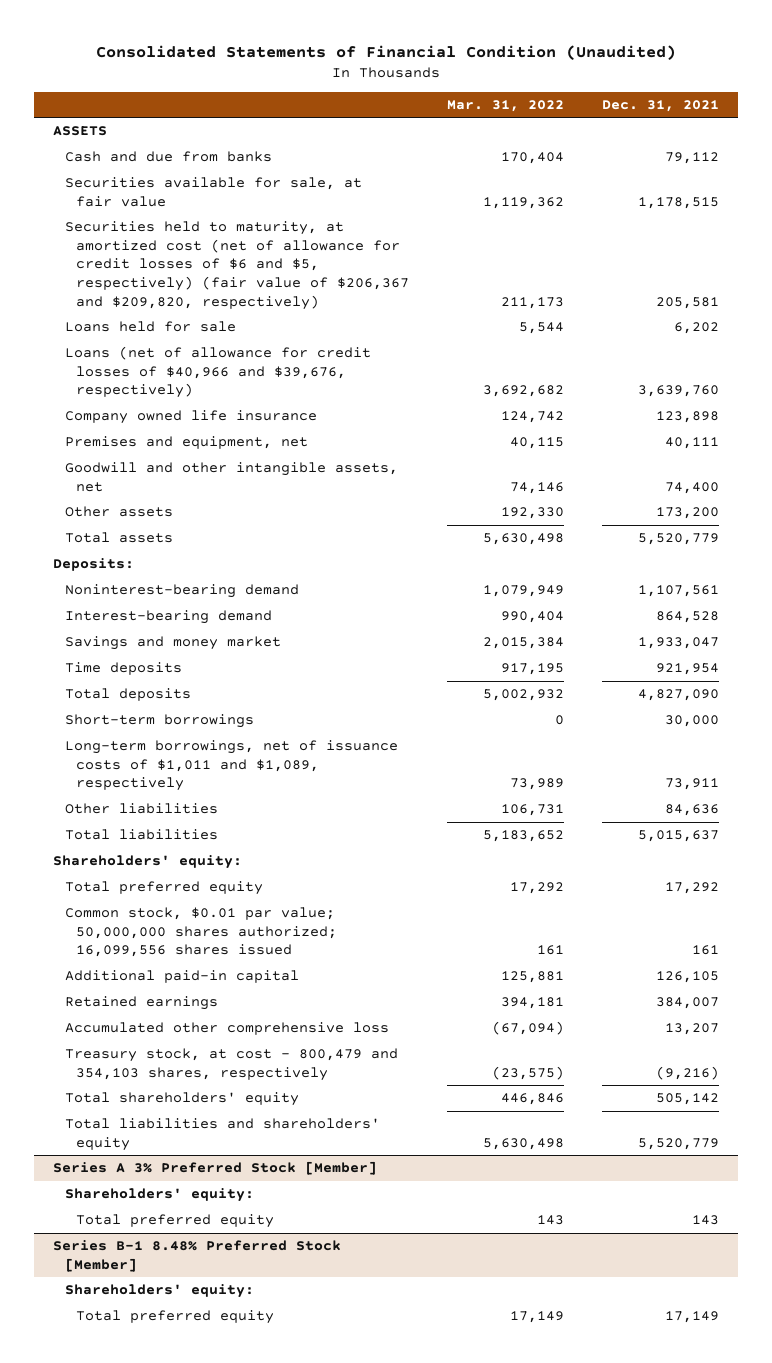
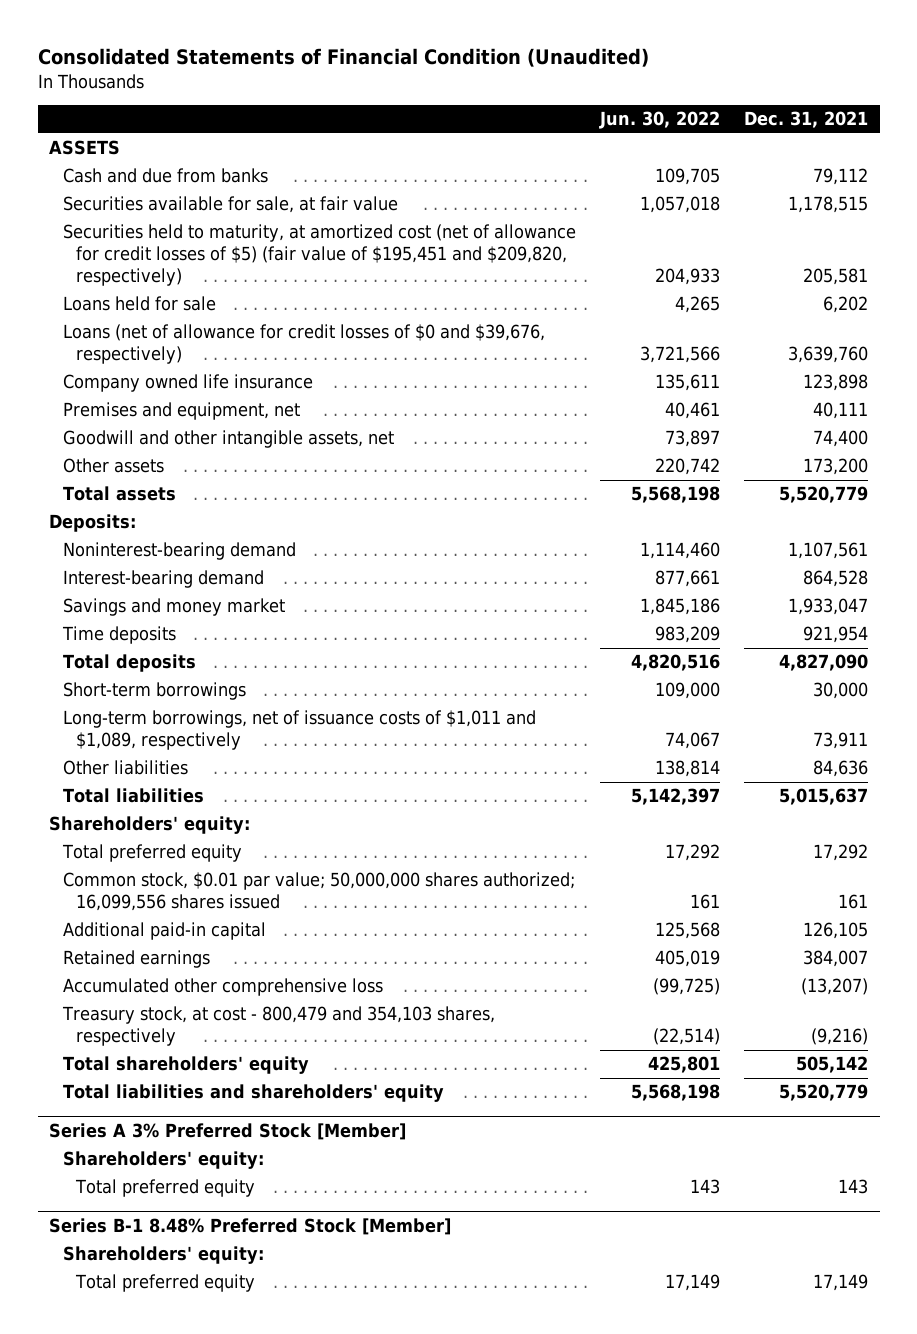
- | Mar. 31, 2022 | Dec. 31, 2021
+ | Jun. 30, 2022 | Dec. 31, 2021
- Securities held to maturity, at amortized cost (net of allowance for credit losses of $6 and $5, respectively) (fair value of $206,367 and $209,820, respectively) | 211,173 | 205,581
+ Securities held to maturity, at amortized cost (net of allowance for credit losses of $5) (fair value of $195,451 and $209,820, respectively) | 204,933 | 205,581
- Loans (net of allowance for credit losses of $40,966 and $39,676, respectively) | 3,692,682 | 3,639,760
+ Loans (net of allowance for credit losses of $0 and $39,676, respectively) | 3,721,566 | 3,639,760
- Accumulated other comprehensive loss | (67,094) | 13,207
+ Accumulated other comprehensive loss | (99,725) | (13,207)

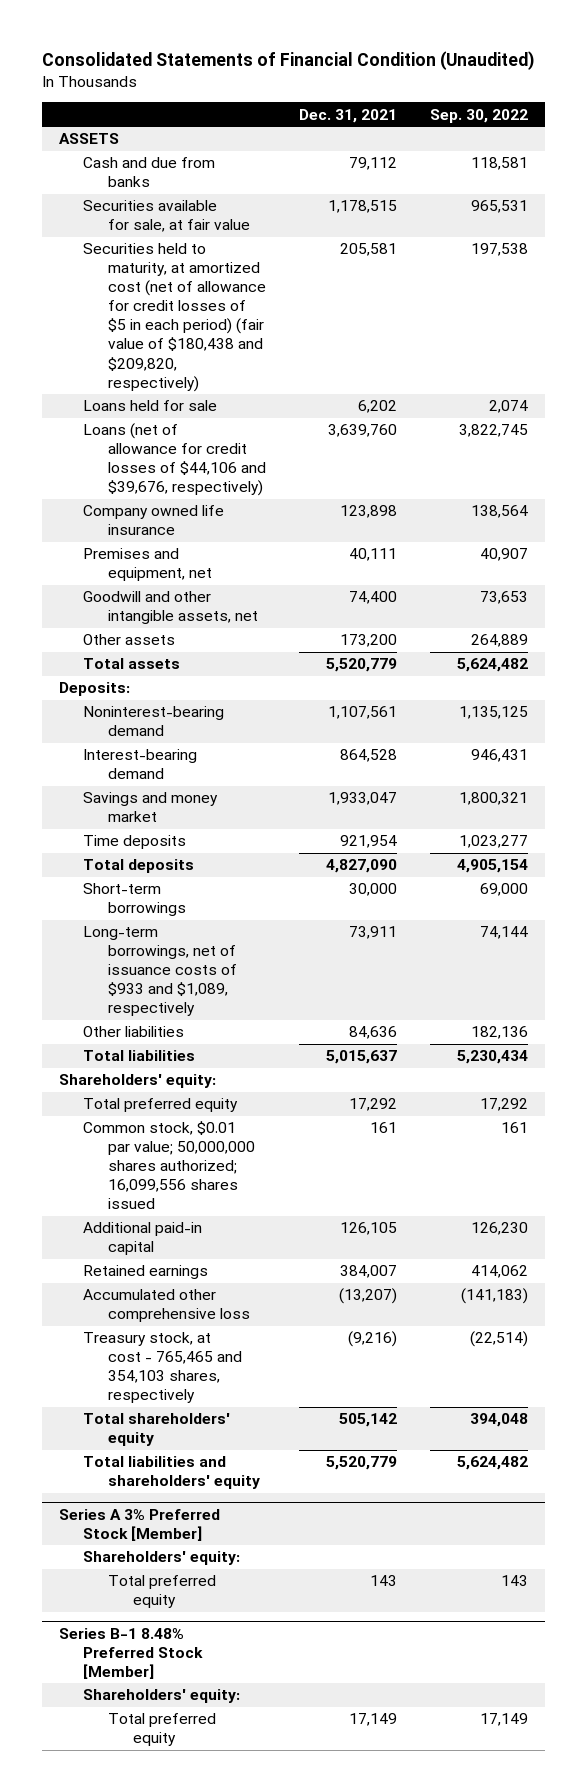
- | Jun. 30, 2022 | Dec. 31, 2021
+ | Dec. 31, 2021 | Sep. 30, 2022
- Securities held to maturity, at amortized cost (net of allowance for credit losses of $5) (fair value of $195,451 and $209,820, respectively) | 204,933 | 205,581
+ Securities held to maturity, at amortized cost (net of allowance for credit losses of $5 in each period) (fair value of $180,438 and $209,820, respectively) | 205,581 | 197,538
- Loans (net of allowance for credit losses of $0 and $39,676, respectively) | 3,721,566 | 3,639,760
+ Loans (net of allowance for credit losses of $44,106 and $39,676, respectively) | 3,639,760 | 3,822,745
- Long-term borrowings, net of issuance costs of $1,011 and $1,089, respectively | 74,067 | 73,911
+ Long-term borrowings, net of issuance costs of $933 and $1,089, respectively | 73,911 | 74,144
- Treasury stock, at cost - 800,479 and 354,103 shares, respectively | (22,514) | (9,216)
+ Treasury stock, at cost - 765,465 and 354,103 shares, respectively | (9,216) | (22,514)

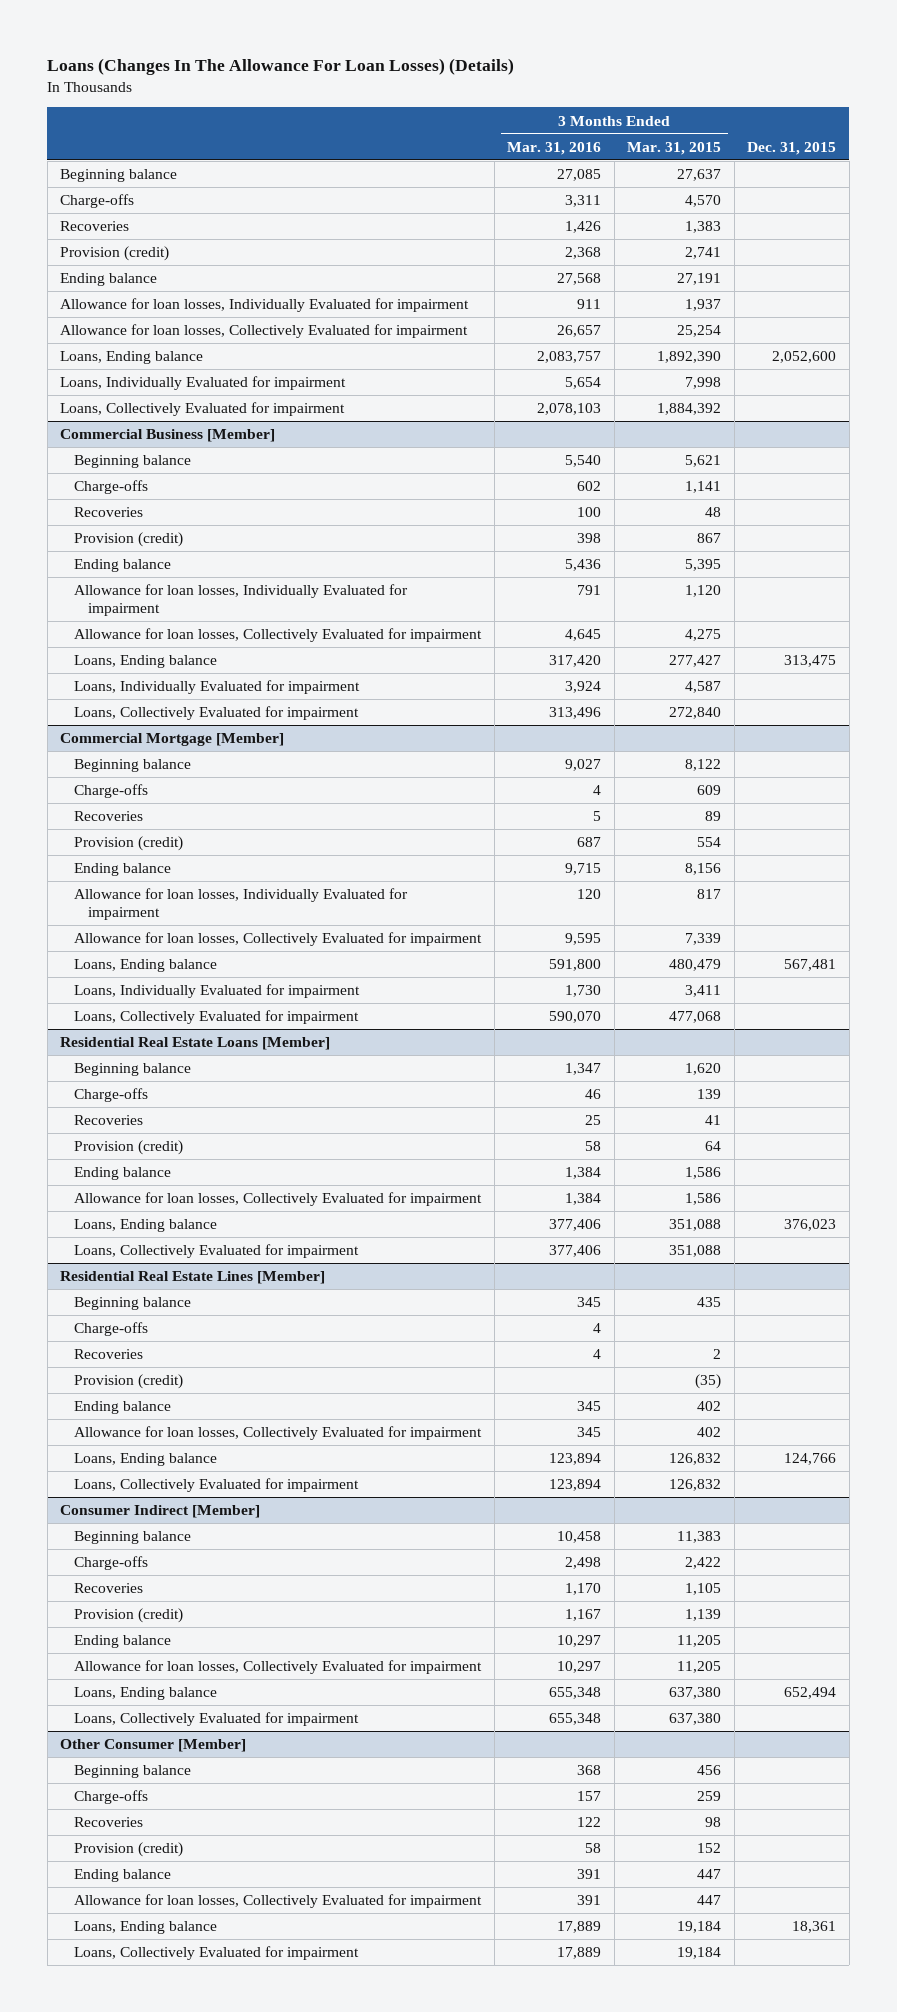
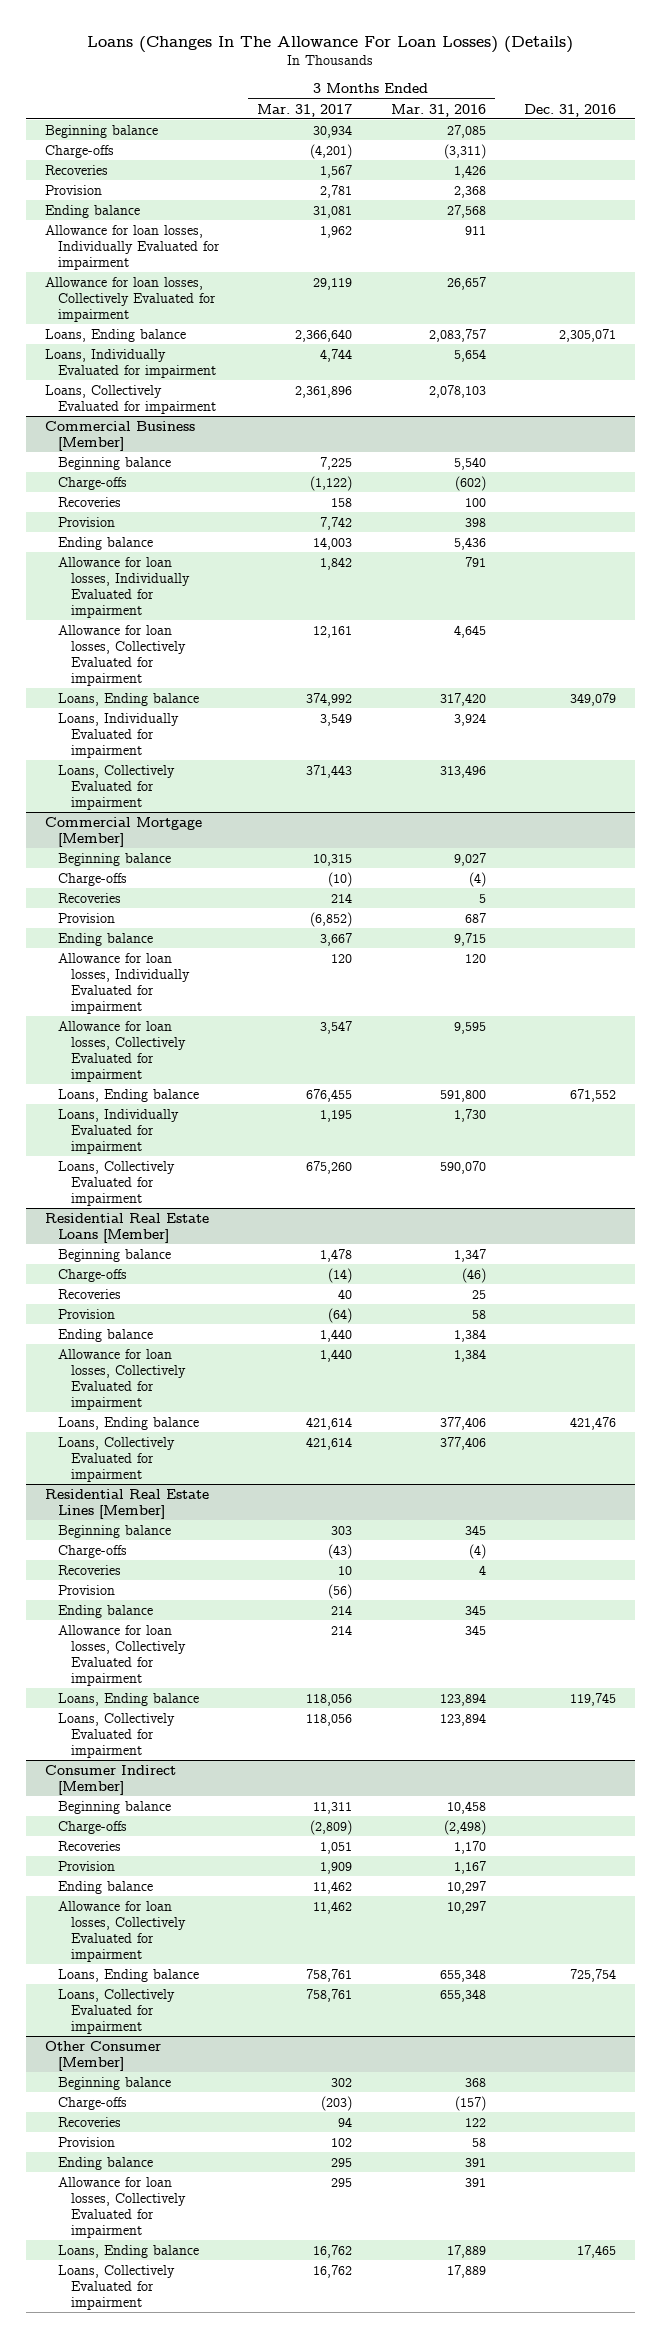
- | 3 Months Ended Mar. 31, 2016 | 3 Months Ended Mar. 31, 2015 | Dec. 31, 2015
+ | 3 Months Ended Mar. 31, 2017 | 3 Months Ended Mar. 31, 2016 | Dec. 31, 2016
- Charge-offs | 3,311 | 4,570 |
+ Charge-offs | (4,201) | (3,311) |
- Provision (credit) | 2,368 | 2,741 |
+ Provision | 2,781 | 2,368 |
@ Commercial Business [Member]
- Charge-offs | 602 | 1,141 |
+ Charge-offs | (1,122) | (602) |
- Provision (credit) | 398 | 867 |
+ Provision | 7,742 | 398 |
@ Commercial Mortgage [Member]
- Charge-offs | 4 | 609 |
+ Charge-offs | (10) | (4) |
- Provision (credit) | 687 | 554 |
+ Provision | (6,852) | 687 |
@ Residential Real Estate Loans [Member]
- Charge-offs | 46 | 139 |
+ Charge-offs | (14) | (46) |
- Provision (credit) | 58 | 64 |
+ Provision | (64) | 58 |
@ Residential Real Estate Lines [Member]
- Charge-offs | 4 | |
+ Charge-offs | (43) | (4) |
- Provision (credit) | | (35) |
+ Provision | (56) | |
@ Consumer Indirect [Member]
- Charge-offs | 2,498 | 2,422 |
+ Charge-offs | (2,809) | (2,498) |
- Provision (credit) | 1,167 | 1,139 |
+ Provision | 1,909 | 1,167 |
@ Other Consumer [Member]
- Charge-offs | 157 | 259 |
+ Charge-offs | (203) | (157) |
- Provision (credit) | 58 | 152 |
+ Provision | 102 | 58 |

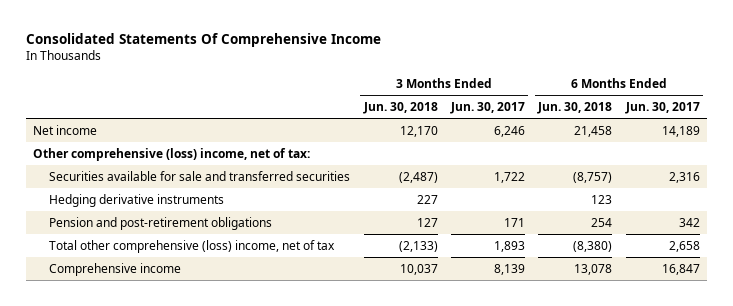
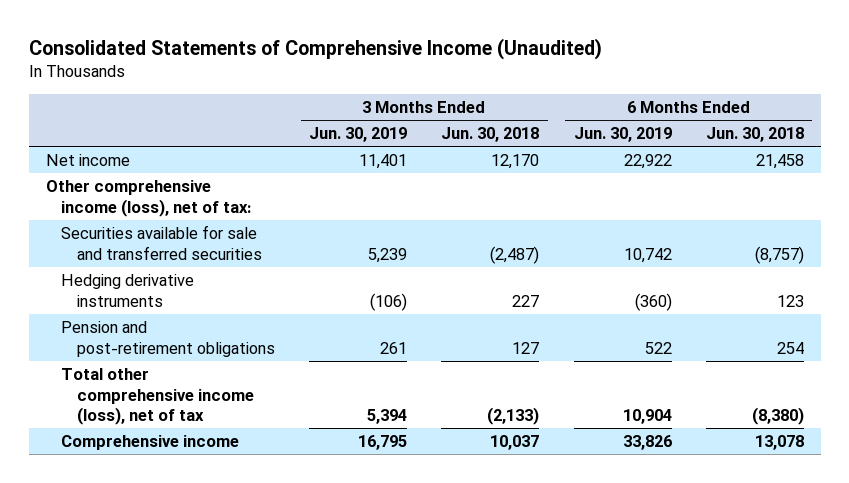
- Consolidated Statements Of Comprehensive Income
+ Consolidated Statements of Comprehensive Income (Unaudited)
- | 3 Months Ended Jun. 30, 2018 | 3 Months Ended Jun. 30, 2017 | 6 Months Ended Jun. 30, 2018 | 6 Months Ended Jun. 30, 2017
+ | 3 Months Ended Jun. 30, 2019 | 3 Months Ended Jun. 30, 2018 | 6 Months Ended Jun. 30, 2019 | 6 Months Ended Jun. 30, 2018
- Other comprehensive (loss) income, net of tax:
+ Other comprehensive income (loss), net of tax:
- Total other comprehensive (loss) income, net of tax | (2,133) | 1,893 | (8,380) | 2,658
+ Total other comprehensive income (loss), net of tax | 5,394 | (2,133) | 10,904 | (8,380)

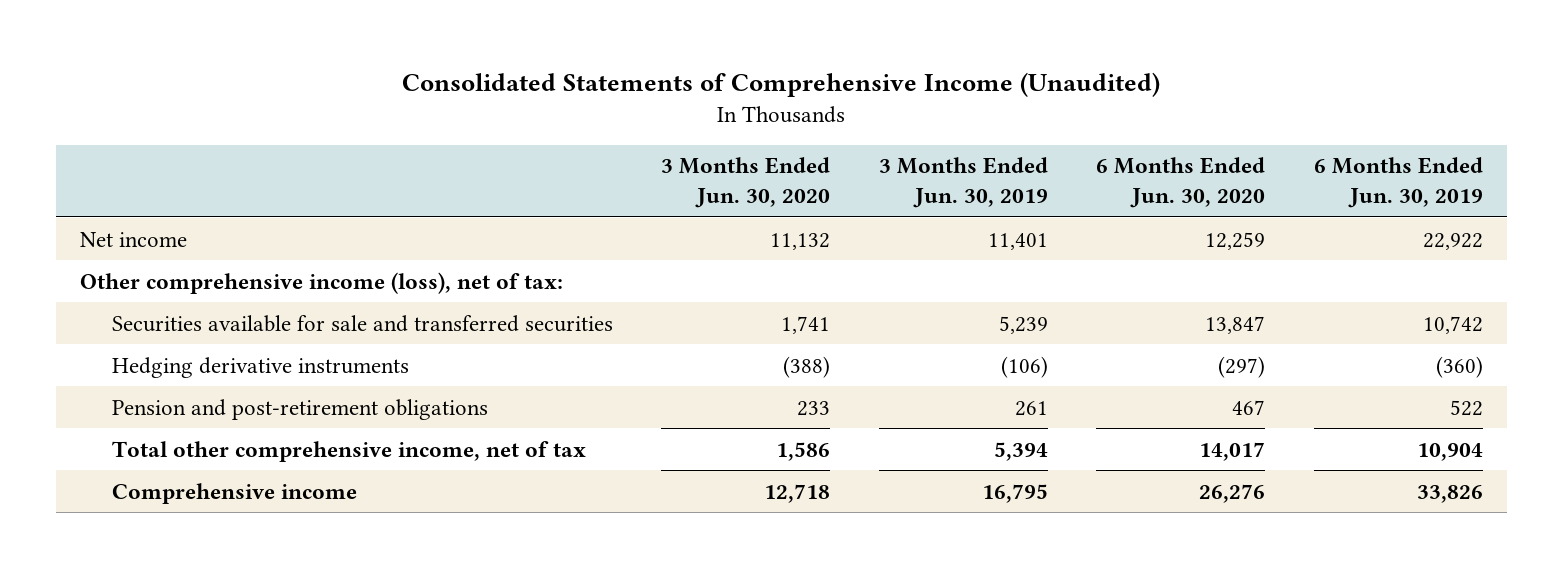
- | 3 Months Ended Jun. 30, 2019 | 3 Months Ended Jun. 30, 2018 | 6 Months Ended Jun. 30, 2019 | 6 Months Ended Jun. 30, 2018
+ | 3 Months Ended Jun. 30, 2020 | 3 Months Ended Jun. 30, 2019 | 6 Months Ended Jun. 30, 2020 | 6 Months Ended Jun. 30, 2019
- Total other comprehensive income (loss), net of tax | 5,394 | (2,133) | 10,904 | (8,380)
+ Total other comprehensive income, net of tax | 1,586 | 5,394 | 14,017 | 10,904

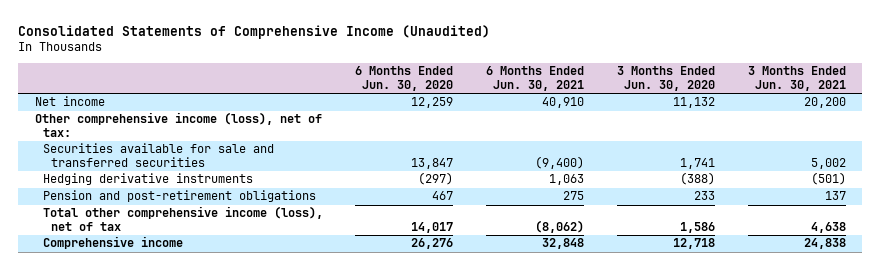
- | 3 Months Ended Jun. 30, 2020 | 3 Months Ended Jun. 30, 2019 | 6 Months Ended Jun. 30, 2020 | 6 Months Ended Jun. 30, 2019
+ | 6 Months Ended Jun. 30, 2020 | 6 Months Ended Jun. 30, 2021 | 3 Months Ended Jun. 30, 2020 | 3 Months Ended Jun. 30, 2021
- Total other comprehensive income, net of tax | 1,586 | 5,394 | 14,017 | 10,904
+ Total other comprehensive income (loss), net of tax | 14,017 | (8,062) | 1,586 | 4,638

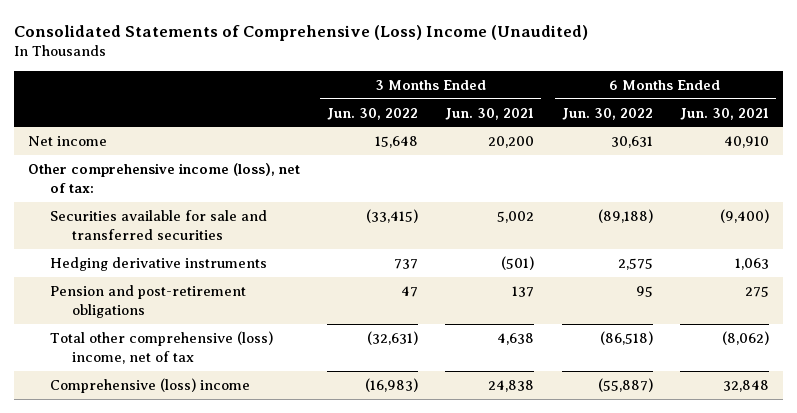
- Consolidated Statements of Comprehensive Income (Unaudited)
+ Consolidated Statements of Comprehensive (Loss) Income (Unaudited)
- | 6 Months Ended Jun. 30, 2020 | 6 Months Ended Jun. 30, 2021 | 3 Months Ended Jun. 30, 2020 | 3 Months Ended Jun. 30, 2021
+ | 3 Months Ended Jun. 30, 2022 | 3 Months Ended Jun. 30, 2021 | 6 Months Ended Jun. 30, 2022 | 6 Months Ended Jun. 30, 2021
- Total other comprehensive income (loss), net of tax | 14,017 | (8,062) | 1,586 | 4,638
- Comprehensive income | 26,276 | 32,848 | 12,718 | 24,838
+ Total other comprehensive (loss) income, net of tax | (32,631) | 4,638 | (86,518) | (8,062)
+ Comprehensive (loss) income | (16,983) | 24,838 | (55,887) | 32,848

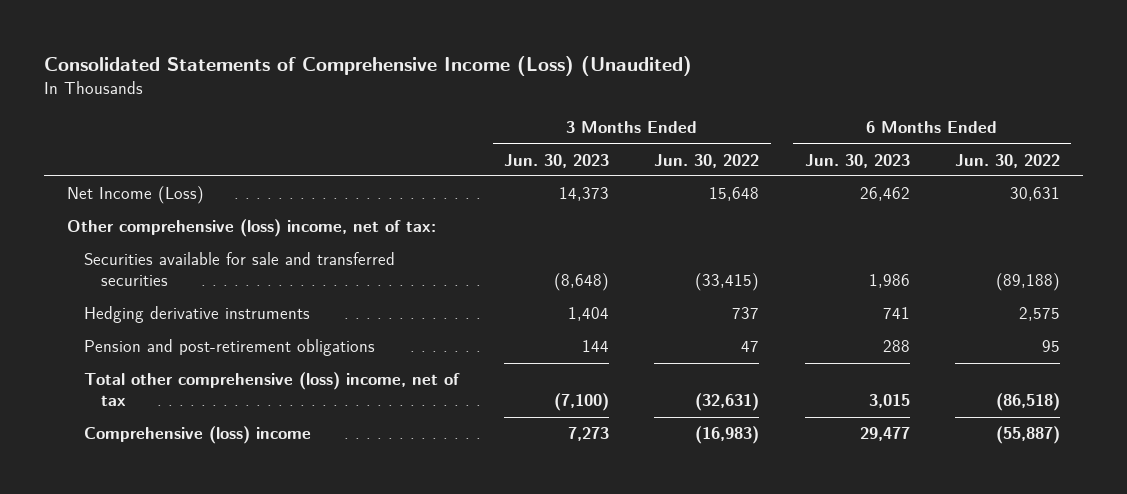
- Consolidated Statements of Comprehensive (Loss) Income (Unaudited)
+ Consolidated Statements of Comprehensive Income (Loss) (Unaudited)
- | 3 Months Ended Jun. 30, 2022 | 3 Months Ended Jun. 30, 2021 | 6 Months Ended Jun. 30, 2022 | 6 Months Ended Jun. 30, 2021
+ | 3 Months Ended Jun. 30, 2023 | 3 Months Ended Jun. 30, 2022 | 6 Months Ended Jun. 30, 2023 | 6 Months Ended Jun. 30, 2022
- Net income | 15,648 | 20,200 | 30,631 | 40,910
- Other comprehensive income (loss), net of tax:
+ Net Income (Loss) | 14,373 | 15,648 | 26,462 | 30,631
+ Other comprehensive (loss) income, net of tax:

